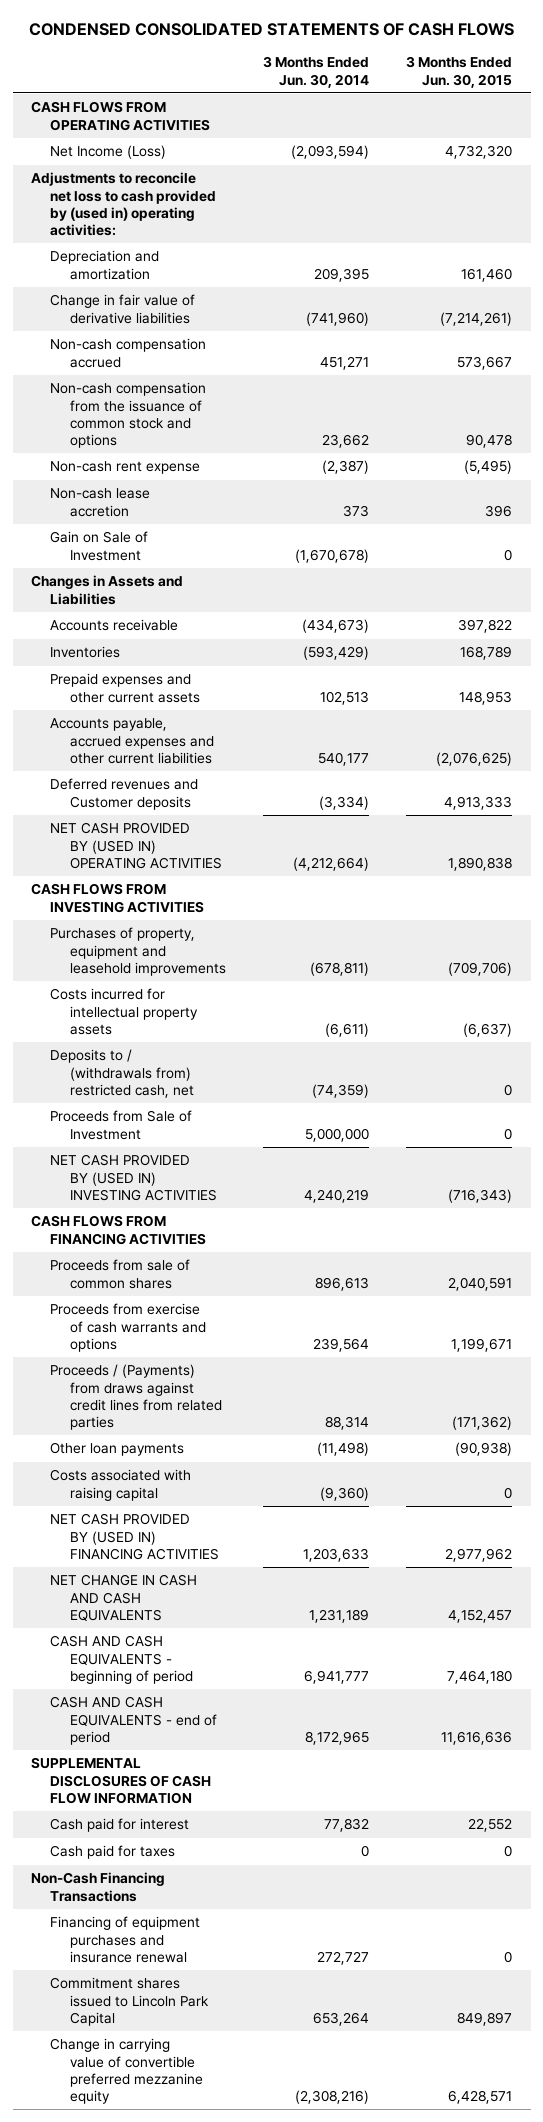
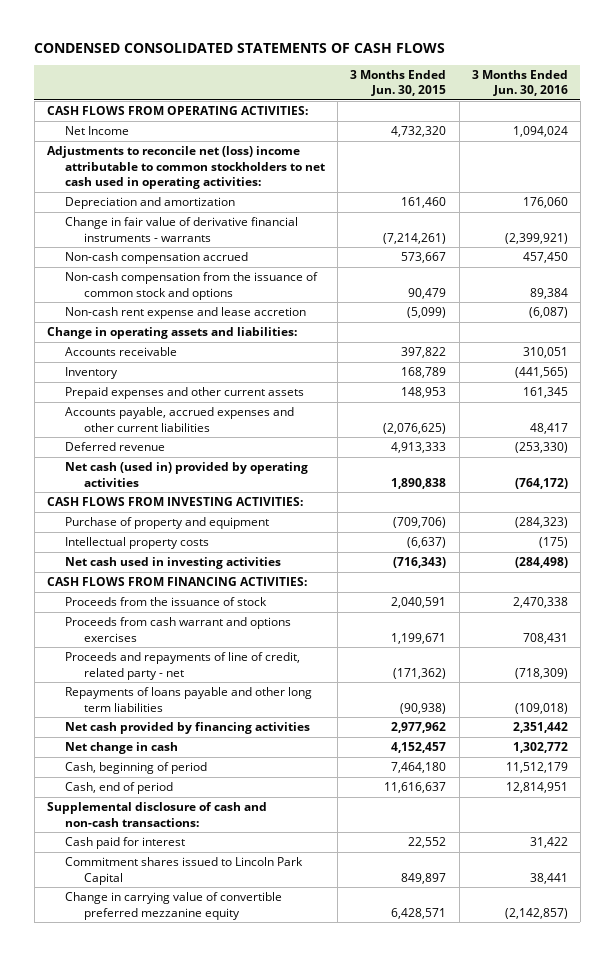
- | 3 Months Ended Jun. 30, 2014 | 3 Months Ended Jun. 30, 2015
+ | 3 Months Ended Jun. 30, 2015 | 3 Months Ended Jun. 30, 2016
- CASH FLOWS FROM OPERATING ACTIVITIES
- Net Income (Loss) | (2,093,594) | 4,732,320
- Adjustments to reconcile net loss to cash provided by (used in) operating activities:
+ CASH FLOWS FROM OPERATING ACTIVITIES:
+ Net Income | 4,732,320 | 1,094,024
+ Adjustments to reconcile net (loss) income attributable to common stockholders to net cash used in operating activities:
- Change in fair value of derivative liabilities | (741,960) | (7,214,261)
+ Change in fair value of derivative financial instruments - warrants | (7,214,261) | (2,399,921)
- Non-cash compensation from the issuance of common stock and options | 23,662 | 90,478
- Non-cash rent expense | (2,387) | (5,495)
- Non-cash lease accretion | 373 | 396
- Gain on Sale of Investment | (1,670,678) | 0
- Changes in Assets and Liabilities
+ Non-cash compensation from the issuance of common stock and options | 90,479 | 89,384
+ Non-cash rent expense and lease accretion | (5,099) | (6,087)
+ Change in operating assets and liabilities:
- Inventories | (593,429) | 168,789
+ Inventory | 168,789 | (441,565)
- Deferred revenues and Customer deposits | (3,334) | 4,913,333
- NET CASH PROVIDED BY (USED IN) OPERATING ACTIVITIES | (4,212,664) | 1,890,838
- CASH FLOWS FROM INVESTING ACTIVITIES
- Purchases of property, equipment and leasehold improvements | (678,811) | (709,706)
- Costs incurred for intellectual property assets | (6,611) | (6,637)
- Deposits to / (withdrawals from) restricted cash, net | (74,359) | 0
- Proceeds from Sale of Investment | 5,000,000 | 0
- NET CASH PROVIDED BY (USED IN) INVESTING ACTIVITIES | 4,240,219 | (716,343)
- CASH FLOWS FROM FINANCING ACTIVITIES
- Proceeds from sale of common shares | 896,613 | 2,040,591
- Proceeds from exercise of cash warrants and options | 239,564 | 1,199,671
- Proceeds / (Payments) from draws against credit lines from related parties | 88,314 | (171,362)
- Other loan payments | (11,498) | (90,938)
- Costs associated with raising capital | (9,360) | 0
- NET CASH PROVIDED BY (USED IN) FINANCING ACTIVITIES | 1,203,633 | 2,977,962
- NET CHANGE IN CASH AND CASH EQUIVALENTS | 1,231,189 | 4,152,457
- CASH AND CASH EQUIVALENTS - beginning of period | 6,941,777 | 7,464,180
- CASH AND CASH EQUIVALENTS - end of period | 8,172,965 | 11,616,636
- SUPPLEMENTAL DISCLOSURES OF CASH FLOW INFORMATION
+ Deferred revenue | 4,913,333 | (253,330)
+ Net cash (used in) provided by operating activities | 1,890,838 | (764,172)
+ CASH FLOWS FROM INVESTING ACTIVITIES:
+ Purchase of property and equipment | (709,706) | (284,323)
+ Intellectual property costs | (6,637) | (175)
+ Net cash used in investing activities | (716,343) | (284,498)
+ CASH FLOWS FROM FINANCING ACTIVITIES:
+ Proceeds from the issuance of stock | 2,040,591 | 2,470,338
+ Proceeds from cash warrant and options exercises | 1,199,671 | 708,431
+ Proceeds and repayments of line of credit, related party - net | (171,362) | (718,309)
+ Repayments of loans payable and other long term liabilities | (90,938) | (109,018)
+ Net cash provided by financing activities | 2,977,962 | 2,351,442
+ Net change in cash | 4,152,457 | 1,302,772
+ Cash, beginning of period | 7,464,180 | 11,512,179
+ Cash, end of period | 11,616,637 | 12,814,951
+ Supplemental disclosure of cash and non-cash transactions:
- Cash paid for taxes | 0 | 0
- Non-Cash Financing Transactions
- Financing of equipment purchases and insurance renewal | 272,727 | 0

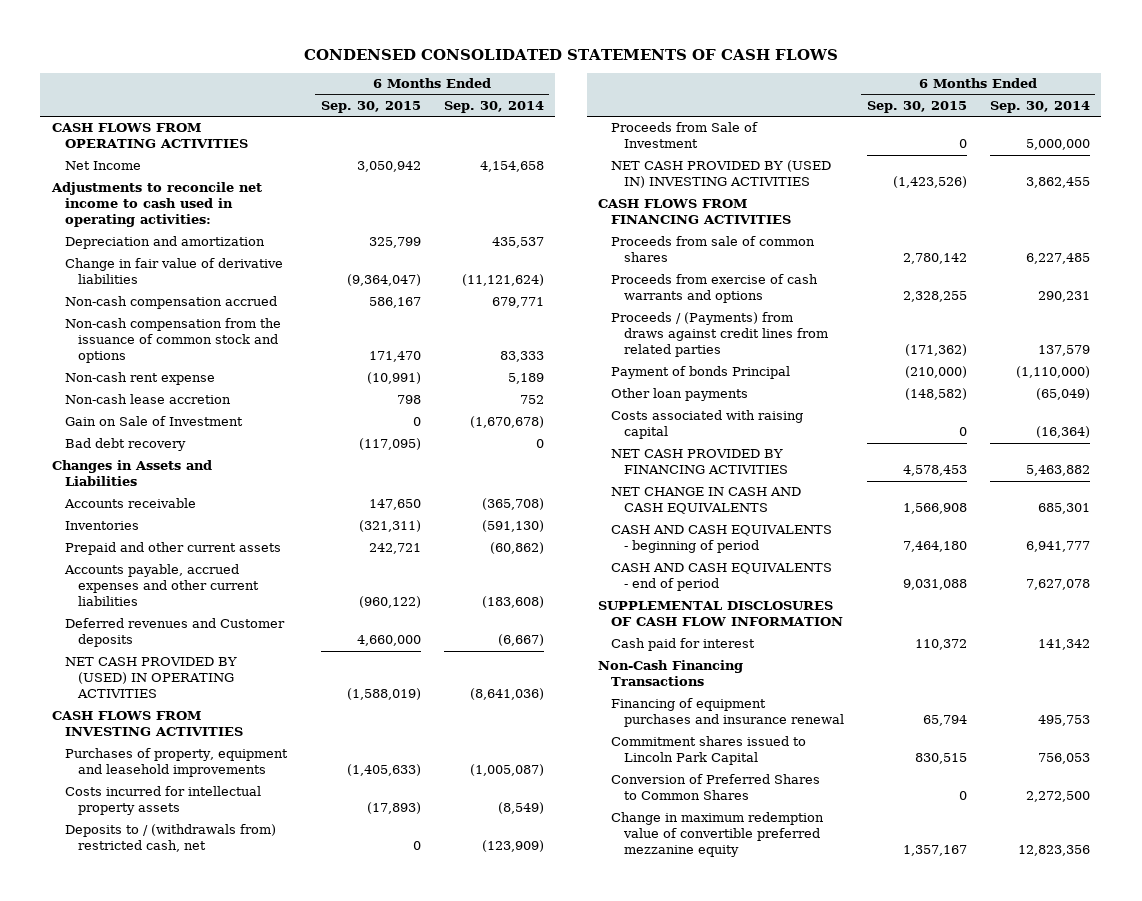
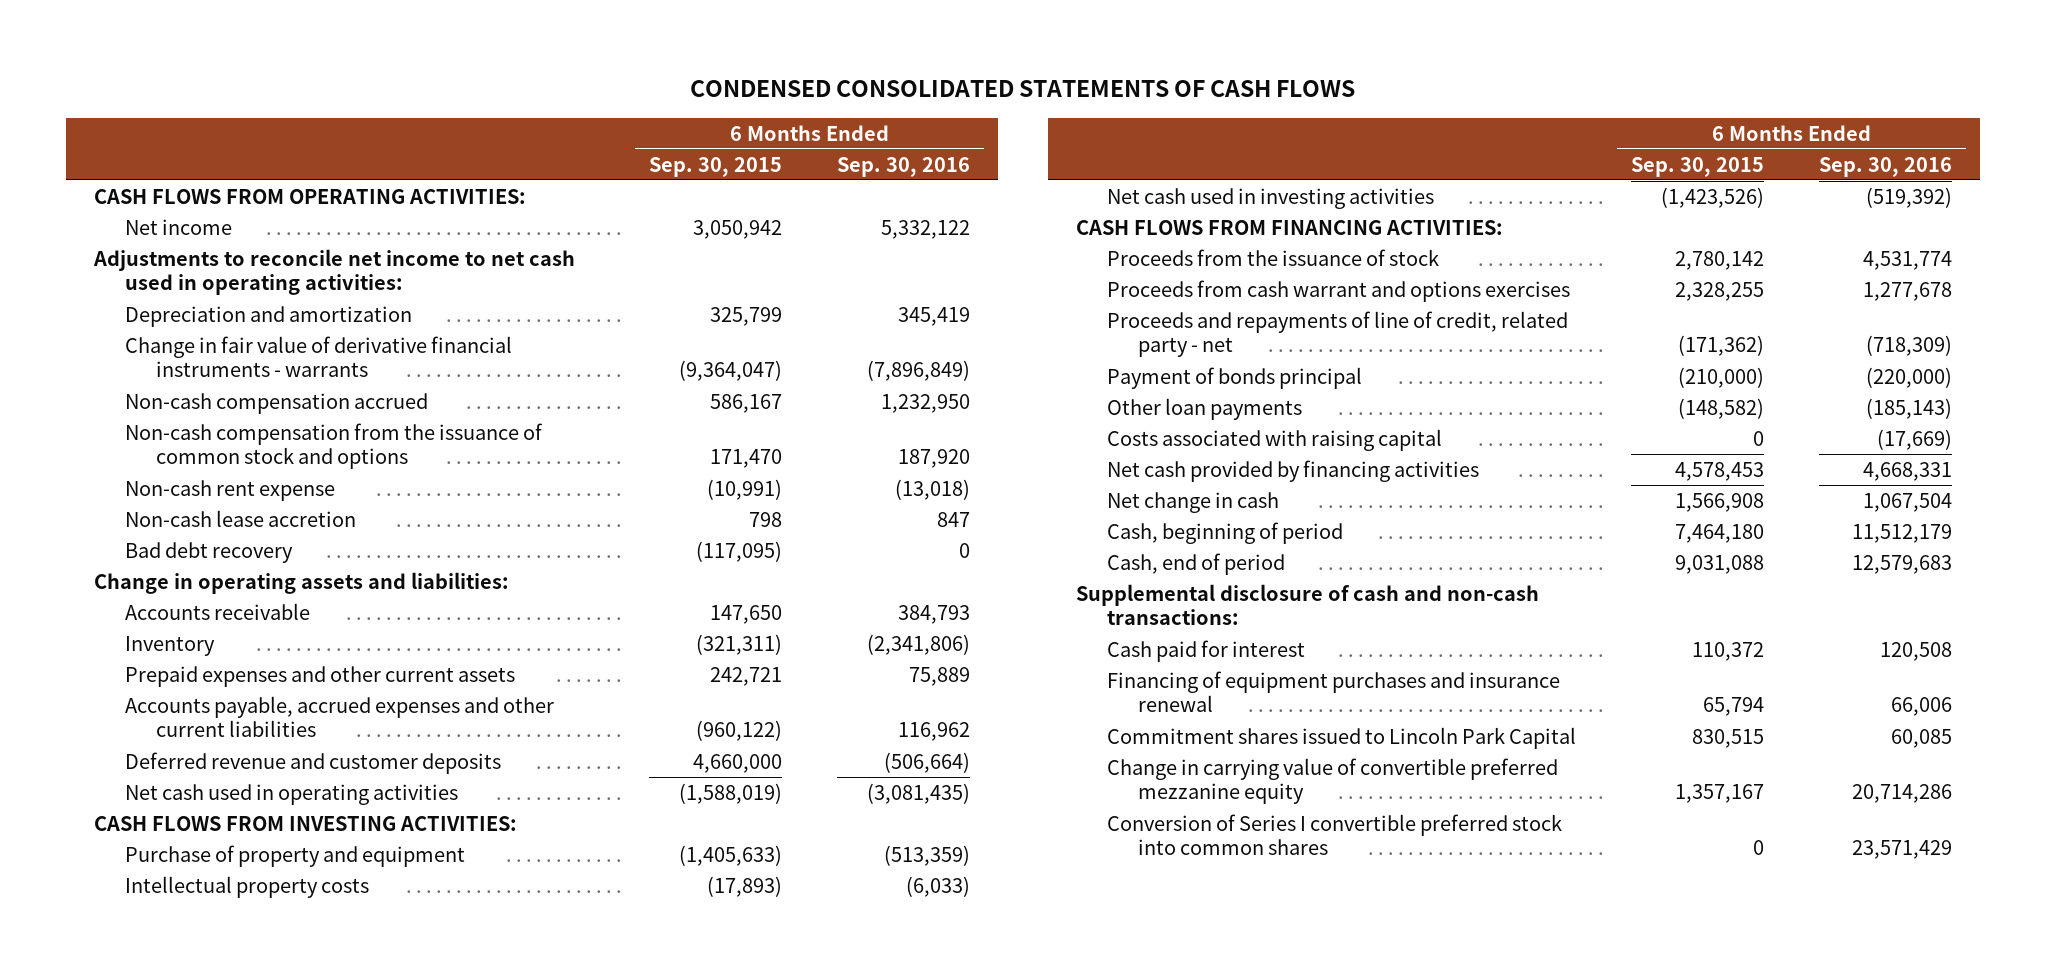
- | 6 Months Ended Sep. 30, 2015 | 6 Months Ended Sep. 30, 2014
+ | 6 Months Ended Sep. 30, 2015 | 6 Months Ended Sep. 30, 2016
- CASH FLOWS FROM OPERATING ACTIVITIES
- Net Income | 3,050,942 | 4,154,658
- Adjustments to reconcile net income to cash used in operating activities:
+ CASH FLOWS FROM OPERATING ACTIVITIES:
+ Net income | 3,050,942 | 5,332,122
+ Adjustments to reconcile net income to net cash used in operating activities:
- Change in fair value of derivative liabilities | (9,364,047) | (11,121,624)
+ Change in fair value of derivative financial instruments - warrants | (9,364,047) | (7,896,849)
- Gain on Sale of Investment | 0 | (1,670,678)
- Changes in Assets and Liabilities
+ Change in operating assets and liabilities:
- Inventories | (321,311) | (591,130)
- Prepaid and other current assets | 242,721 | (60,862)
+ Inventory | (321,311) | (2,341,806)
+ Prepaid expenses and other current assets | 242,721 | 75,889
- Deferred revenues and Customer deposits | 4,660,000 | (6,667)
- NET CASH PROVIDED BY (USED) IN OPERATING ACTIVITIES | (1,588,019) | (8,641,036)
- CASH FLOWS FROM INVESTING ACTIVITIES
- Purchases of property, equipment and leasehold improvements | (1,405,633) | (1,005,087)
- Costs incurred for intellectual property assets | (17,893) | (8,549)
- Deposits to / (withdrawals from) restricted cash, net | 0 | (123,909)
- Proceeds from Sale of Investment | 0 | 5,000,000
- NET CASH PROVIDED BY (USED IN) INVESTING ACTIVITIES | (1,423,526) | 3,862,455
- CASH FLOWS FROM FINANCING ACTIVITIES
- Proceeds from sale of common shares | 2,780,142 | 6,227,485
- Proceeds from exercise of cash warrants and options | 2,328,255 | 290,231
- Proceeds / (Payments) from draws against credit lines from related parties | (171,362) | 137,579
- Payment of bonds Principal | (210,000) | (1,110,000)
+ Deferred revenue and customer deposits | 4,660,000 | (506,664)
+ Net cash used in operating activities | (1,588,019) | (3,081,435)
+ CASH FLOWS FROM INVESTING ACTIVITIES:
+ Purchase of property and equipment | (1,405,633) | (513,359)
+ Intellectual property costs | (17,893) | (6,033)
+ Net cash used in investing activities | (1,423,526) | (519,392)
+ CASH FLOWS FROM FINANCING ACTIVITIES:
+ Proceeds from the issuance of stock | 2,780,142 | 4,531,774
+ Proceeds from cash warrant and options exercises | 2,328,255 | 1,277,678
+ Proceeds and repayments of line of credit, related party - net | (171,362) | (718,309)
+ Payment of bonds principal | (210,000) | (220,000)
- NET CASH PROVIDED BY FINANCING ACTIVITIES | 4,578,453 | 5,463,882
- NET CHANGE IN CASH AND CASH EQUIVALENTS | 1,566,908 | 685,301
- CASH AND CASH EQUIVALENTS - beginning of period | 7,464,180 | 6,941,777
- CASH AND CASH EQUIVALENTS - end of period | 9,031,088 | 7,627,078
- SUPPLEMENTAL DISCLOSURES OF CASH FLOW INFORMATION
+ Net cash provided by financing activities | 4,578,453 | 4,668,331
+ Net change in cash | 1,566,908 | 1,067,504
+ Cash, beginning of period | 7,464,180 | 11,512,179
+ Cash, end of period | 9,031,088 | 12,579,683
+ Supplemental disclosure of cash and non-cash transactions:
- Non-Cash Financing Transactions
- Conversion of Preferred Shares to Common Shares | 0 | 2,272,500
- Change in maximum redemption value of convertible preferred mezzanine equity | 1,357,167 | 12,823,356
+ Change in carrying value of convertible preferred mezzanine equity | 1,357,167 | 20,714,286
+ Conversion of Series I convertible preferred stock into common shares | 0 | 23,571,429

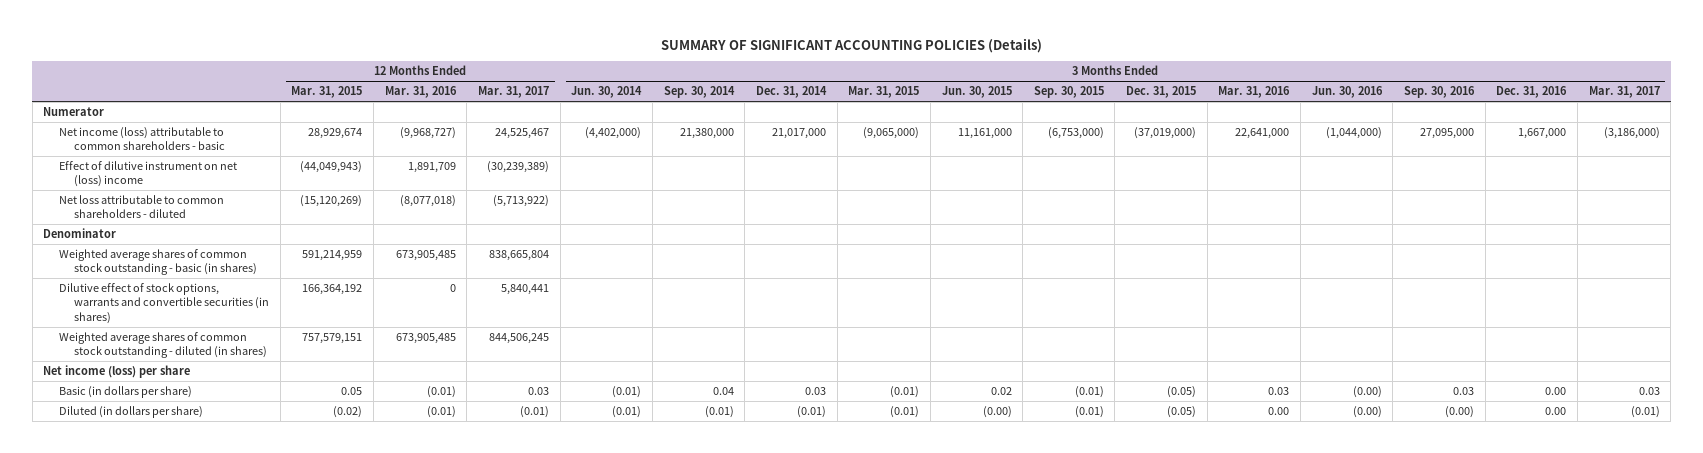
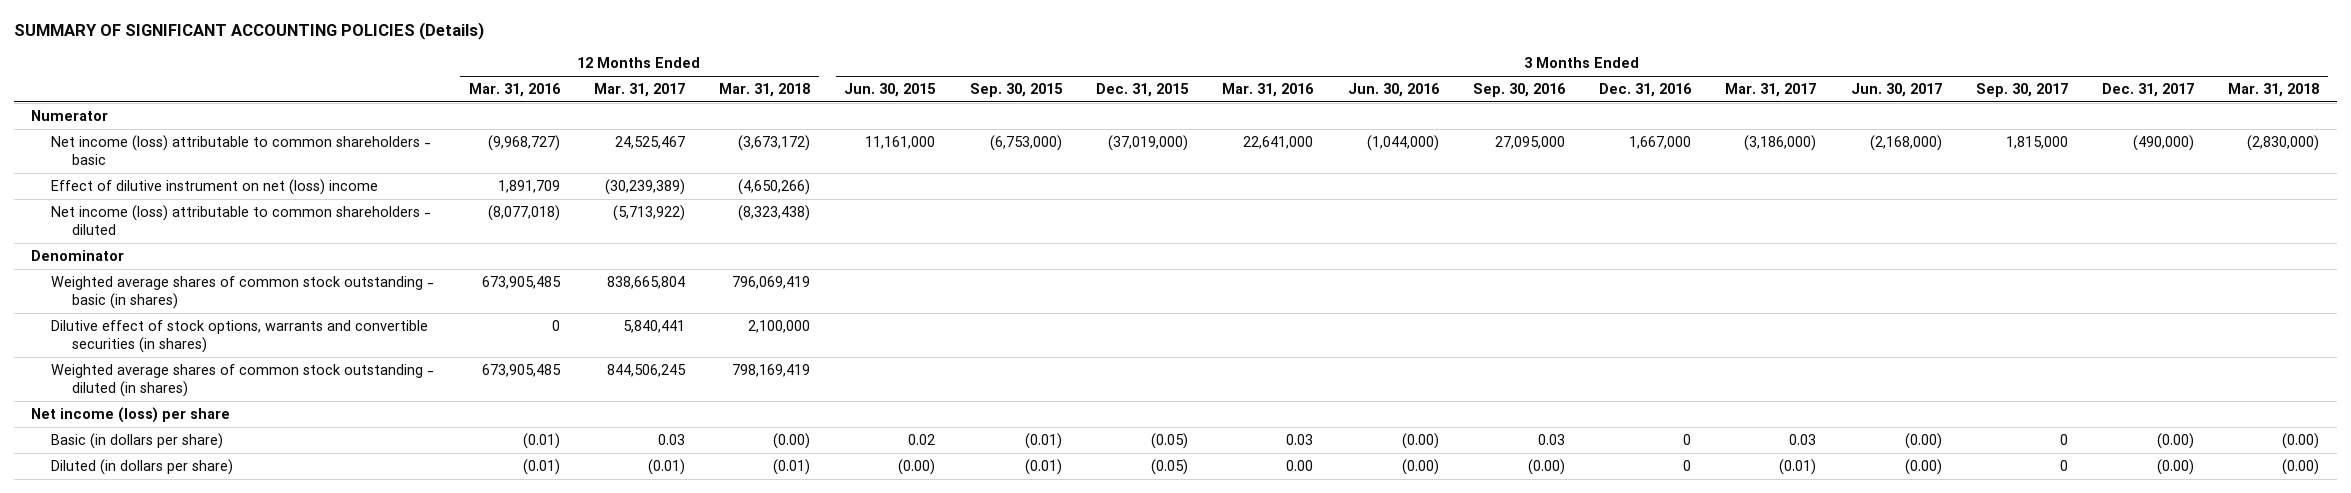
- | 12 Months Ended Mar. 31, 2015 | 12 Months Ended Mar. 31, 2016 | 12 Months Ended Mar. 31, 2017 | 3 Months Ended Jun. 30, 2014 | 3 Months Ended Sep. 30, 2014 | 3 Months Ended Dec. 31, 2014 | 3 Months Ended Mar. 31, 2015 | 3 Months Ended Jun. 30, 2015 | 3 Months Ended Sep. 30, 2015 | 3 Months Ended Dec. 31, 2015 | 3 Months Ended Mar. 31, 2016 | 3 Months Ended Jun. 30, 2016 | 3 Months Ended Sep. 30, 2016 | 3 Months Ended Dec. 31, 2016 | 3 Months Ended Mar. 31, 2017
+ | 12 Months Ended Mar. 31, 2016 | 12 Months Ended Mar. 31, 2017 | 12 Months Ended Mar. 31, 2018 | 3 Months Ended Jun. 30, 2015 | 3 Months Ended Sep. 30, 2015 | 3 Months Ended Dec. 31, 2015 | 3 Months Ended Mar. 31, 2016 | 3 Months Ended Jun. 30, 2016 | 3 Months Ended Sep. 30, 2016 | 3 Months Ended Dec. 31, 2016 | 3 Months Ended Mar. 31, 2017 | 3 Months Ended Jun. 30, 2017 | 3 Months Ended Sep. 30, 2017 | 3 Months Ended Dec. 31, 2017 | 3 Months Ended Mar. 31, 2018
- Net loss attributable to common shareholders - diluted | (15,120,269) | (8,077,018) | (5,713,922) | | | | | | | | | | | |
+ Net income (loss) attributable to common shareholders - diluted | (8,077,018) | (5,713,922) | (8,323,438) | | | | | | | | | | | |
- Basic (in dollars per share) | 0.05 | (0.01) | 0.03 | (0.01) | 0.04 | 0.03 | (0.01) | 0.02 | (0.01) | (0.05) | 0.03 | (0.00) | 0.03 | 0.00 | 0.03
- Diluted (in dollars per share) | (0.02) | (0.01) | (0.01) | (0.01) | (0.01) | (0.01) | (0.01) | (0.00) | (0.01) | (0.05) | 0.00 | (0.00) | (0.00) | 0.00 | (0.01)
+ Basic (in dollars per share) | (0.01) | 0.03 | (0.00) | 0.02 | (0.01) | (0.05) | 0.03 | (0.00) | 0.03 | 0 | 0.03 | (0.00) | 0 | (0.00) | (0.00)
+ Diluted (in dollars per share) | (0.01) | (0.01) | (0.01) | (0.00) | (0.01) | (0.05) | 0.00 | (0.00) | (0.00) | 0 | (0.01) | (0.00) | 0 | (0.00) | (0.00)

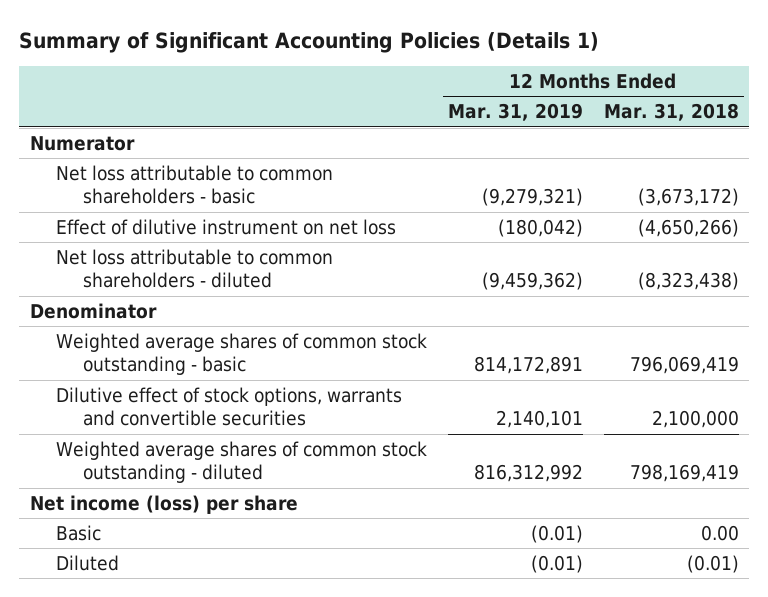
- SUMMARY OF SIGNIFICANT ACCOUNTING POLICIES (Details)
+ Summary of Significant Accounting Policies (Details 1)
- | 12 Months Ended Mar. 31, 2016 | 12 Months Ended Mar. 31, 2017 | 12 Months Ended Mar. 31, 2018 | 3 Months Ended Jun. 30, 2015 | 3 Months Ended Sep. 30, 2015 | 3 Months Ended Dec. 31, 2015 | 3 Months Ended Mar. 31, 2016 | 3 Months Ended Jun. 30, 2016 | 3 Months Ended Sep. 30, 2016 | 3 Months Ended Dec. 31, 2016 | 3 Months Ended Mar. 31, 2017 | 3 Months Ended Jun. 30, 2017 | 3 Months Ended Sep. 30, 2017 | 3 Months Ended Dec. 31, 2017 | 3 Months Ended Mar. 31, 2018
+ | 12 Months Ended Mar. 31, 2019 | 12 Months Ended Mar. 31, 2018
- Net income (loss) attributable to common shareholders - basic | (9,968,727) | 24,525,467 | (3,673,172) | 11,161,000 | (6,753,000) | (37,019,000) | 22,641,000 | (1,044,000) | 27,095,000 | 1,667,000 | (3,186,000) | (2,168,000) | 1,815,000 | (490,000) | (2,830,000)
- Effect of dilutive instrument on net (loss) income | 1,891,709 | (30,239,389) | (4,650,266) | | | | | | | | | | | |
- Net income (loss) attributable to common shareholders - diluted | (8,077,018) | (5,713,922) | (8,323,438) | | | | | | | | | | | |
+ Net loss attributable to common shareholders - basic | (9,279,321) | (3,673,172)
+ Effect of dilutive instrument on net loss | (180,042) | (4,650,266)
+ Net loss attributable to common shareholders - diluted | (9,459,362) | (8,323,438)
- Weighted average shares of common stock outstanding - basic (in shares) | 673,905,485 | 838,665,804 | 796,069,419 | | | | | | | | | | | |
- Dilutive effect of stock options, warrants and convertible securities (in shares) | 0 | 5,840,441 | 2,100,000 | | | | | | | | | | | |
- Weighted average shares of common stock outstanding - diluted (in shares) | 673,905,485 | 844,506,245 | 798,169,419 | | | | | | | | | | | |
+ Weighted average shares of common stock outstanding - basic | 814,172,891 | 796,069,419
+ Dilutive effect of stock options, warrants and convertible securities | 2,140,101 | 2,100,000
+ Weighted average shares of common stock outstanding - diluted | 816,312,992 | 798,169,419
- Basic (in dollars per share) | (0.01) | 0.03 | (0.00) | 0.02 | (0.01) | (0.05) | 0.03 | (0.00) | 0.03 | 0 | 0.03 | (0.00) | 0 | (0.00) | (0.00)
- Diluted (in dollars per share) | (0.01) | (0.01) | (0.01) | (0.00) | (0.01) | (0.05) | 0.00 | (0.00) | (0.00) | 0 | (0.01) | (0.00) | 0 | (0.00) | (0.00)
+ Basic | (0.01) | 0.00
+ Diluted | (0.01) | (0.01)

